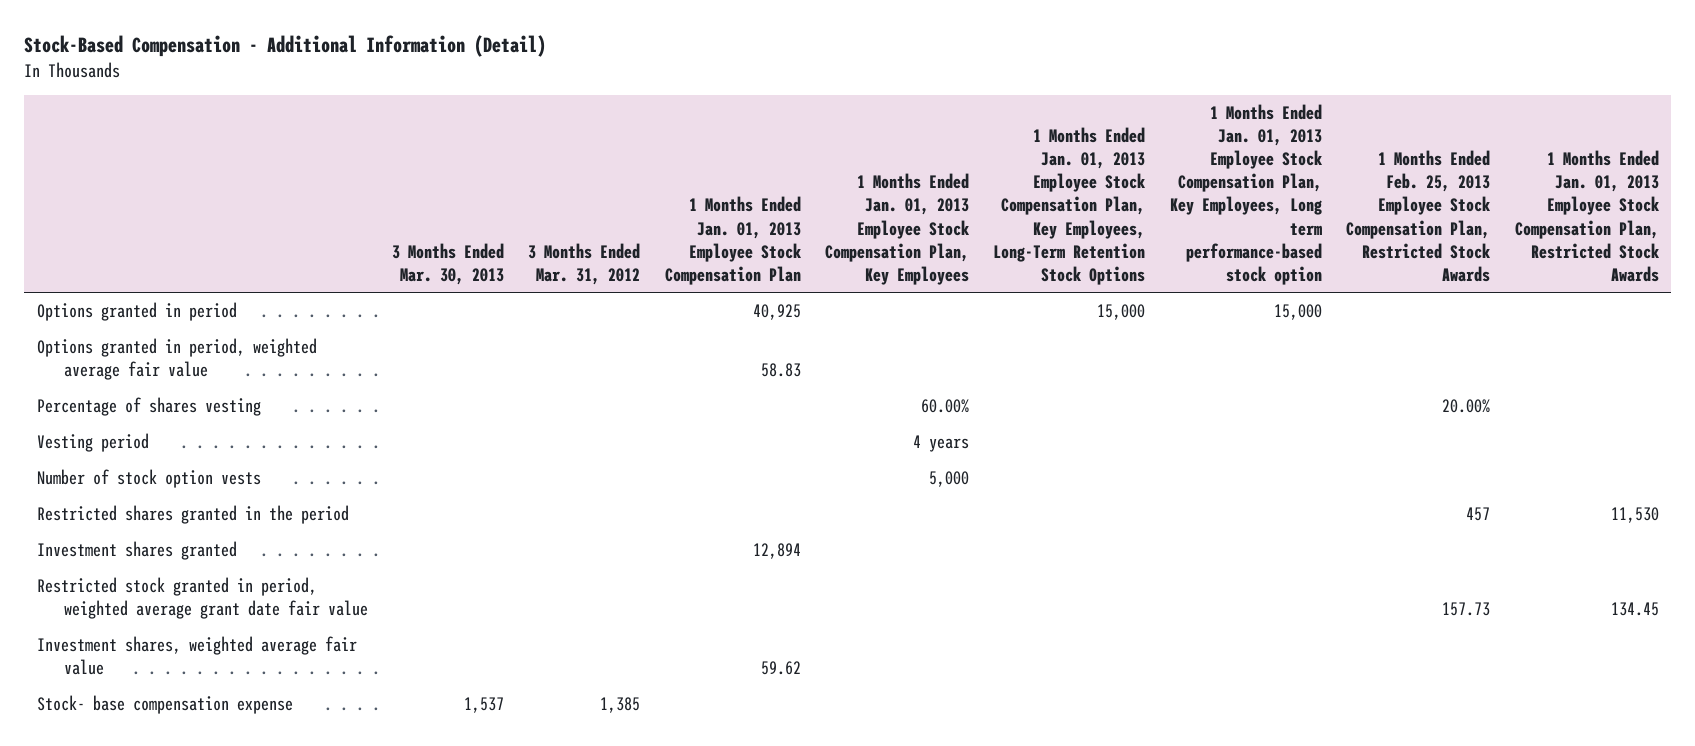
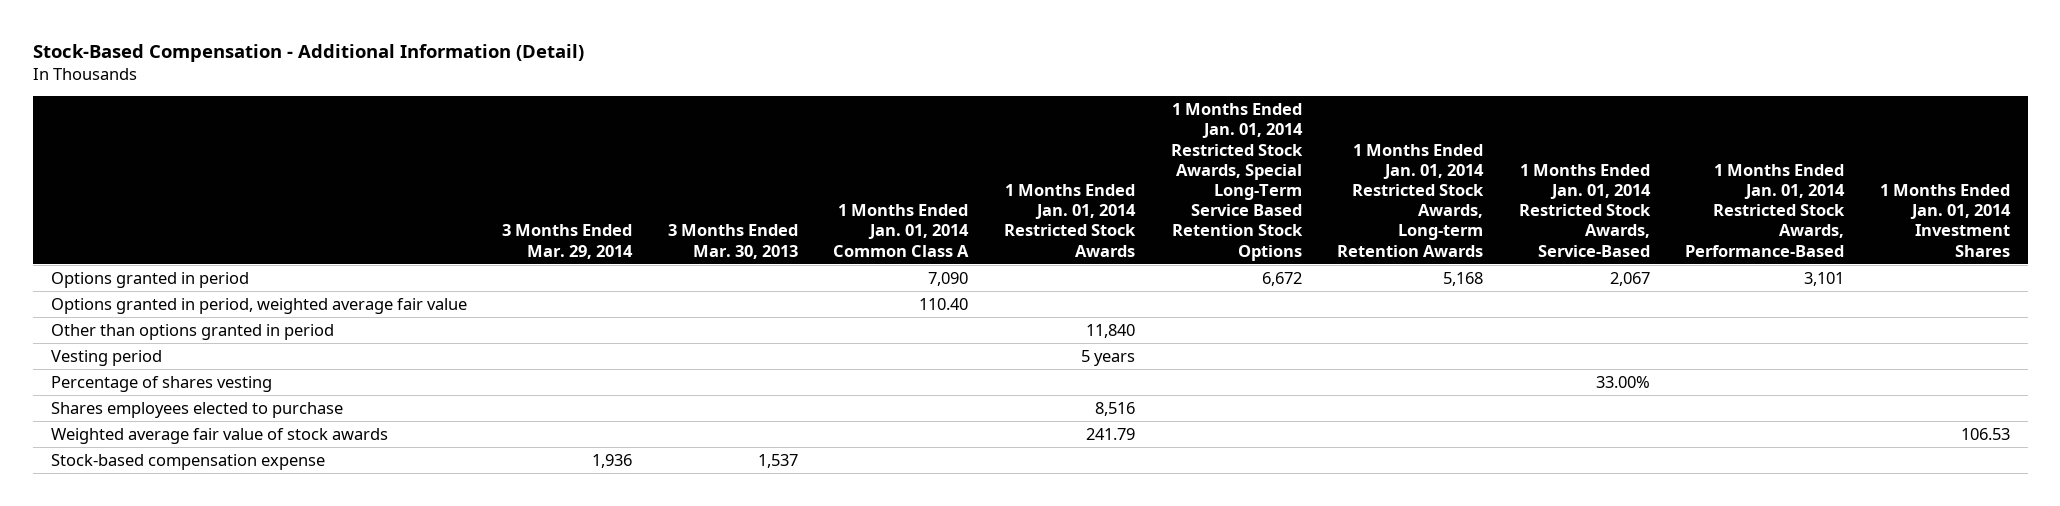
- | 3 Months Ended Mar. 30, 2013 | 3 Months Ended Mar. 31, 2012 | 1 Months Ended Jan. 01, 2013 Employee Stock Compensation Plan | 1 Months Ended Jan. 01, 2013 Employee Stock Compensation Plan, Key Employees | 1 Months Ended Jan. 01, 2013 Employee Stock Compensation Plan, Key Employees, Long-Term Retention Stock Options | 1 Months Ended Jan. 01, 2013 Employee Stock Compensation Plan, Key Employees, Long term performance-based stock option | 1 Months Ended Feb. 25, 2013 Employee Stock Compensation Plan, Restricted Stock Awards | 1 Months Ended Jan. 01, 2013 Employee Stock Compensation Plan, Restricted Stock Awards
+ | 3 Months Ended Mar. 29, 2014 | 3 Months Ended Mar. 30, 2013 | 1 Months Ended Jan. 01, 2014 Common Class A | 1 Months Ended Jan. 01, 2014 Restricted Stock Awards | 1 Months Ended Jan. 01, 2014 Restricted Stock Awards, Special Long-Term Service Based Retention Stock Options | 1 Months Ended Jan. 01, 2014 Restricted Stock Awards, Long-term Retention Awards | 1 Months Ended Jan. 01, 2014 Restricted Stock Awards, Service-Based | 1 Months Ended Jan. 01, 2014 Restricted Stock Awards, Performance-Based | 1 Months Ended Jan. 01, 2014 Investment Shares
+ Other than options granted in period | | | | 11,840 | | | | |
- Number of stock option vests | | | | 5,000 | | | |
- Restricted shares granted in the period | | | | | | | 457 | 11,530
- Investment shares granted | | | 12,894 | | | | |
- Restricted stock granted in period, weighted average grant date fair value | | | | | | | 157.73 | 134.45
- Investment shares, weighted average fair value | | | 59.62 | | | | |
- Stock- base compensation expense | 1,537 | 1,385 | | | | | |
moved down: Percentage of shares vesting | | | | | | | 33.00% | |
+ Shares employees elected to purchase | | | | 8,516 | | | | |
+ Weighted average fair value of stock awards | | | | 241.79 | | | | | 106.53
+ Stock-based compensation expense | 1,936 | 1,537 | | | | | | |

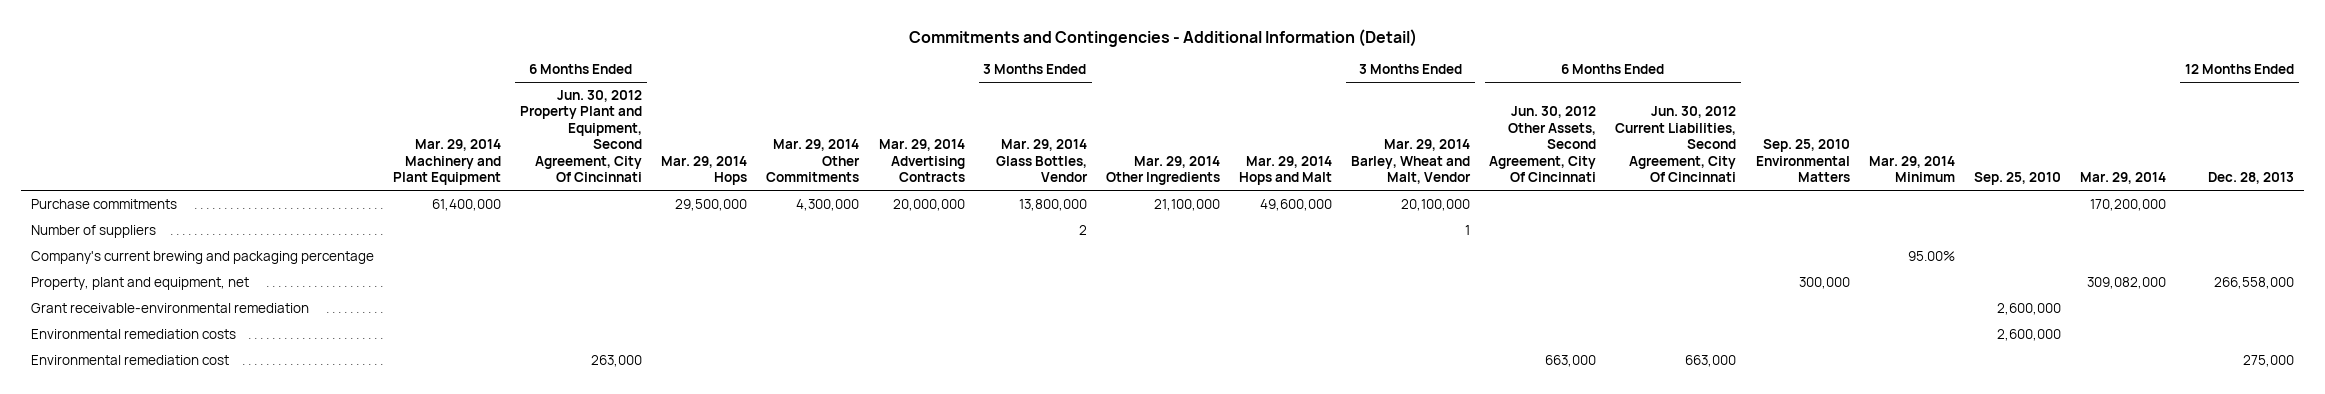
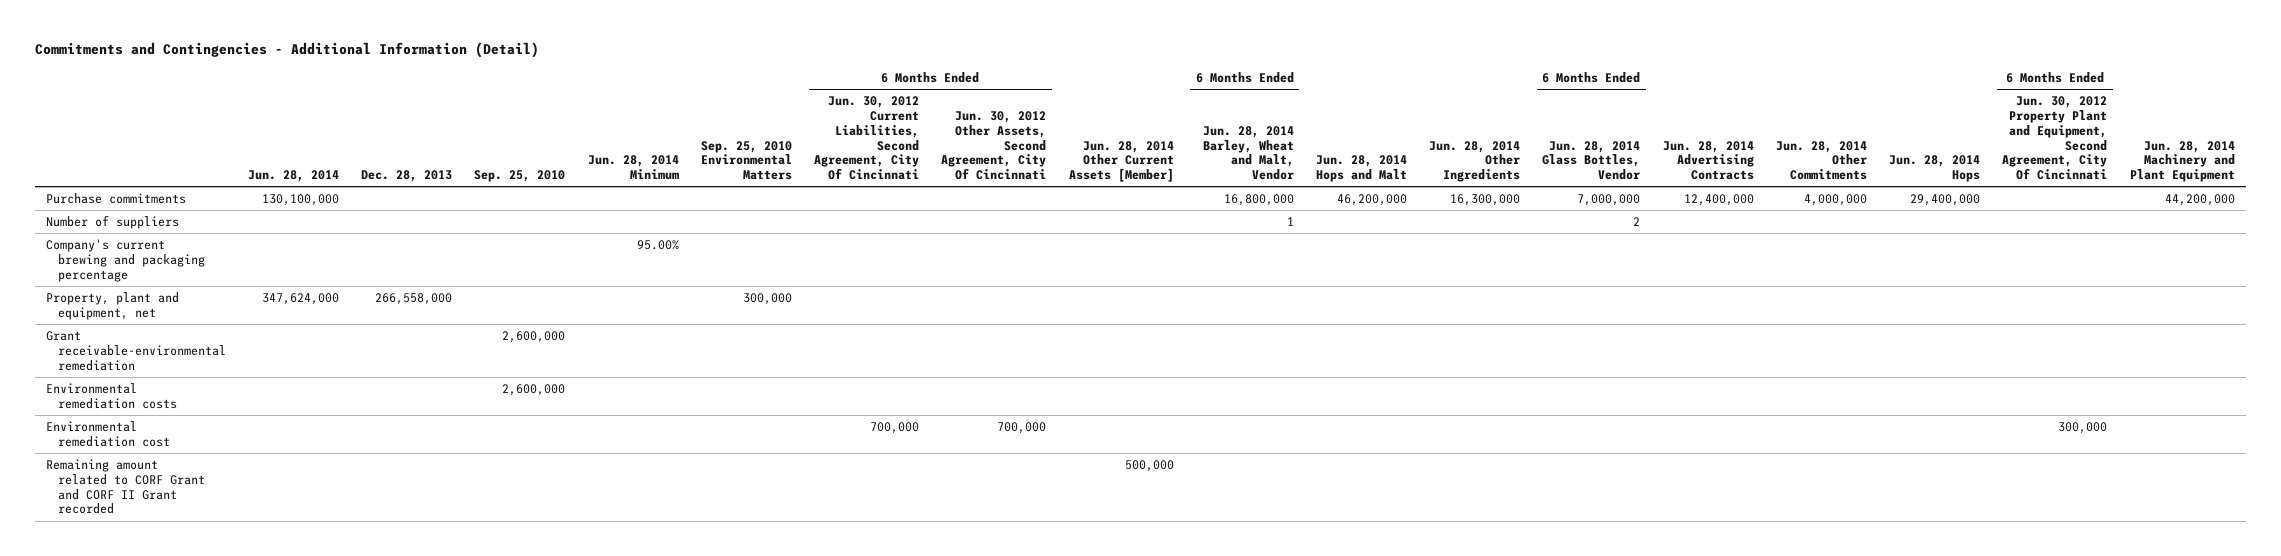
- | Mar. 29, 2014 Machinery and Plant Equipment | 6 Months Ended Jun. 30, 2012 Property Plant and Equipment, Second Agreement, City Of Cincinnati | Mar. 29, 2014 Hops | Mar. 29, 2014 Other Commitments | Mar. 29, 2014 Advertising Contracts | 3 Months Ended Mar. 29, 2014 Glass Bottles, Vendor | Mar. 29, 2014 Other Ingredients | Mar. 29, 2014 Hops and Malt | 3 Months Ended Mar. 29, 2014 Barley, Wheat and Malt, Vendor | 6 Months Ended Jun. 30, 2012 Other Assets, Second Agreement, City Of Cincinnati | 6 Months Ended Jun. 30, 2012 Current Liabilities, Second Agreement, City Of Cincinnati | Sep. 25, 2010 Environmental Matters | Mar. 29, 2014 Minimum | Sep. 25, 2010 | Mar. 29, 2014 | 12 Months Ended Dec. 28, 2013
+ | Jun. 28, 2014 | Dec. 28, 2013 | Sep. 25, 2010 | Jun. 28, 2014 Minimum | Sep. 25, 2010 Environmental Matters | 6 Months Ended Jun. 30, 2012 Current Liabilities, Second Agreement, City Of Cincinnati | 6 Months Ended Jun. 30, 2012 Other Assets, Second Agreement, City Of Cincinnati | Jun. 28, 2014 Other Current Assets [Member] | 6 Months Ended Jun. 28, 2014 Barley, Wheat and Malt, Vendor | Jun. 28, 2014 Hops and Malt | Jun. 28, 2014 Other Ingredients | 6 Months Ended Jun. 28, 2014 Glass Bottles, Vendor | Jun. 28, 2014 Advertising Contracts | Jun. 28, 2014 Other Commitments | Jun. 28, 2014 Hops | 6 Months Ended Jun. 30, 2012 Property Plant and Equipment, Second Agreement, City Of Cincinnati | Jun. 28, 2014 Machinery and Plant Equipment
- Environmental remediation cost | | 263,000 | | | | | | | | 663,000 | 663,000 | | | | | 275,000
+ Environmental remediation cost | | | | | | 700,000 | 700,000 | | | | | | | | | 300,000 |
+ Remaining amount related to CORF Grant and CORF II Grant recorded | | | | | | | | 500,000 | | | | | | | | |

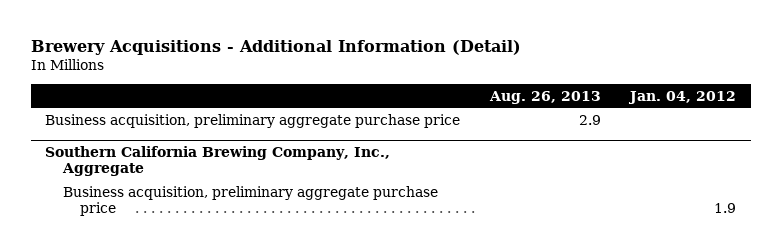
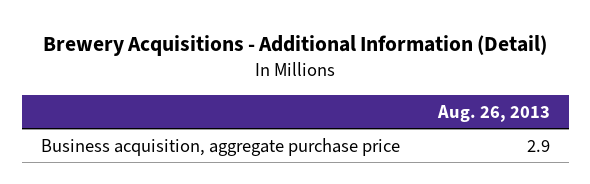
- | Aug. 26, 2013 | Jan. 04, 2012
+ | Aug. 26, 2013
- Business acquisition, preliminary aggregate purchase price | 2.9 |
- Southern California Brewing Company, Inc., Aggregate
- Business acquisition, preliminary aggregate purchase price | | 1.9
+ Business acquisition, aggregate purchase price | 2.9

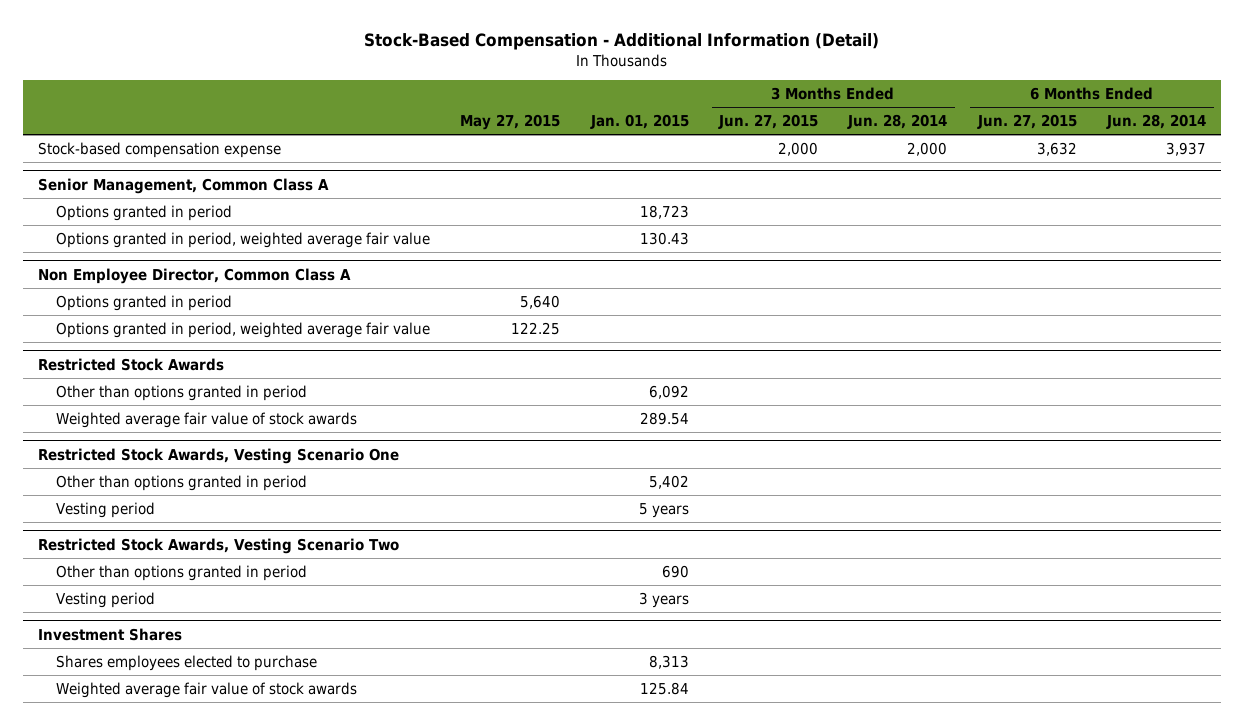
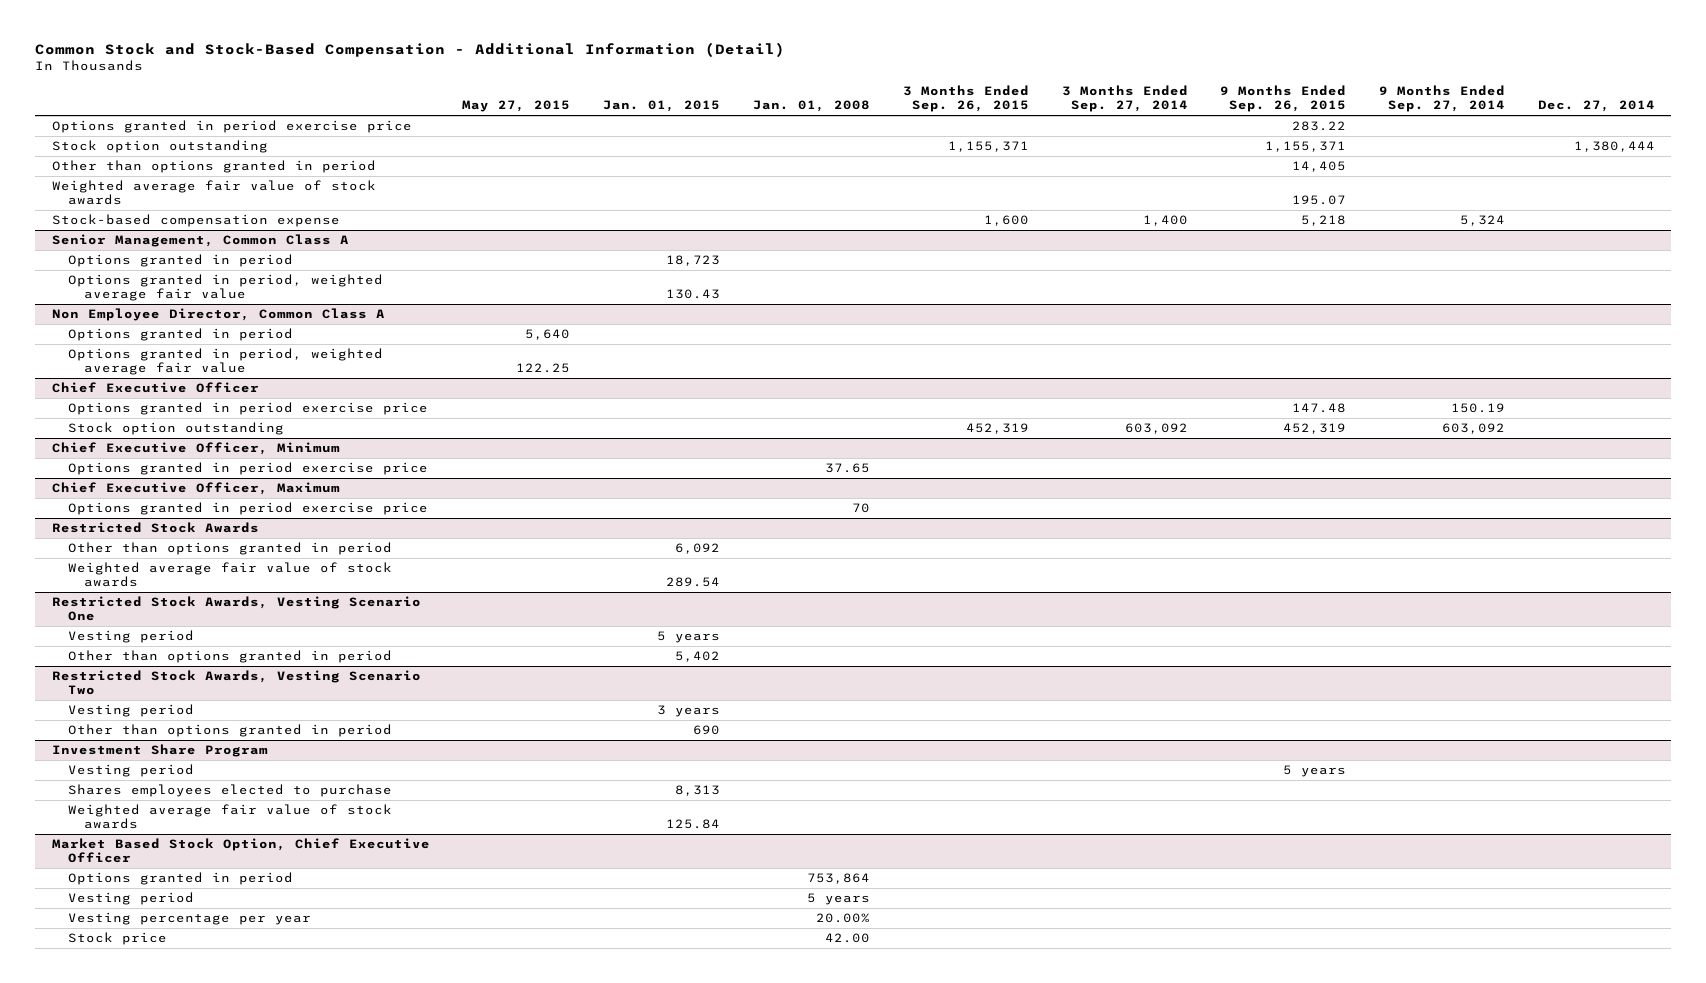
- Stock-Based Compensation - Additional Information (Detail)
+ Common Stock and Stock-Based Compensation - Additional Information (Detail)
- | May 27, 2015 | Jan. 01, 2015 | 3 Months Ended Jun. 27, 2015 | 3 Months Ended Jun. 28, 2014 | 6 Months Ended Jun. 27, 2015 | 6 Months Ended Jun. 28, 2014
+ | May 27, 2015 | Jan. 01, 2015 | Jan. 01, 2008 | 3 Months Ended Sep. 26, 2015 | 3 Months Ended Sep. 27, 2014 | 9 Months Ended Sep. 26, 2015 | 9 Months Ended Sep. 27, 2014 | Dec. 27, 2014
+ Options granted in period exercise price | | | | | | 283.22 | |
+ Stock option outstanding | | | | 1,155,371 | | 1,155,371 | | 1,380,444
+ Other than options granted in period | | | | | | 14,405 | |
+ Weighted average fair value of stock awards | | | | | | 195.07 | |
+ Chief Executive Officer
+ Options granted in period exercise price | | | | | | 147.48 | 150.19 |
+ Stock option outstanding | | | | 452,319 | 603,092 | 452,319 | 603,092 |
+ Chief Executive Officer, Minimum
+ Options granted in period exercise price | | | 37.65 | | | | |
+ Chief Executive Officer, Maximum
+ Options granted in period exercise price | | | 70 | | | | |
@ Restricted Stock Awards, Vesting Scenario One
moved down: Other than options granted in period | | 5,402 | | | | | |
- Investment Shares
@ Restricted Stock Awards, Vesting Scenario Two
moved down: Other than options granted in period | | 690 | | | | | |
+ Investment Share Program
+ Vesting period | | | | | | 5 years | |
+ Market Based Stock Option, Chief Executive Officer
+ Options granted in period | | | 753,864 | | | | |
+ Vesting period | | | 5 years | | | | |
+ Vesting percentage per year | | | 20.00% | | | | |
+ Stock price | | | 42.00 | | | | |

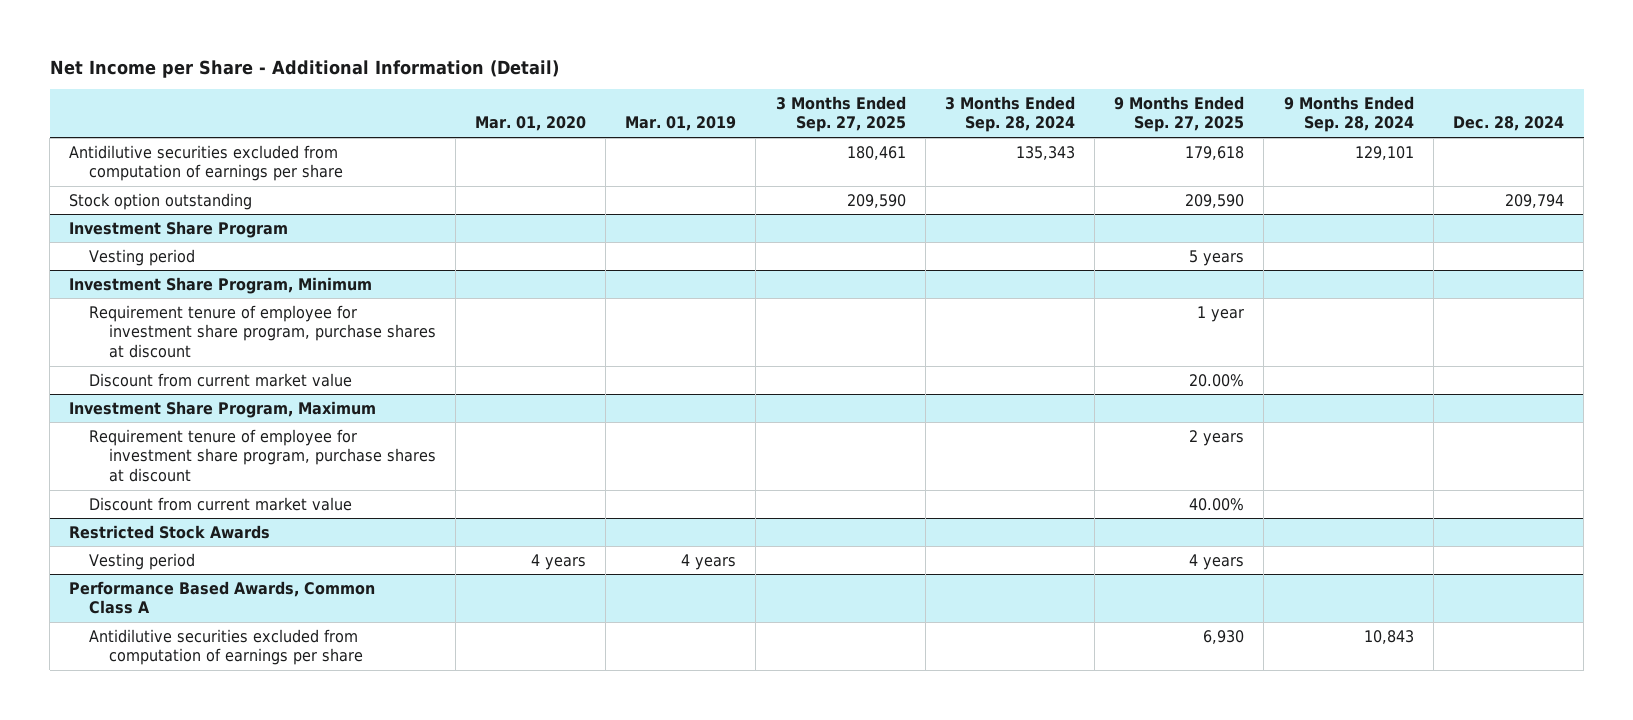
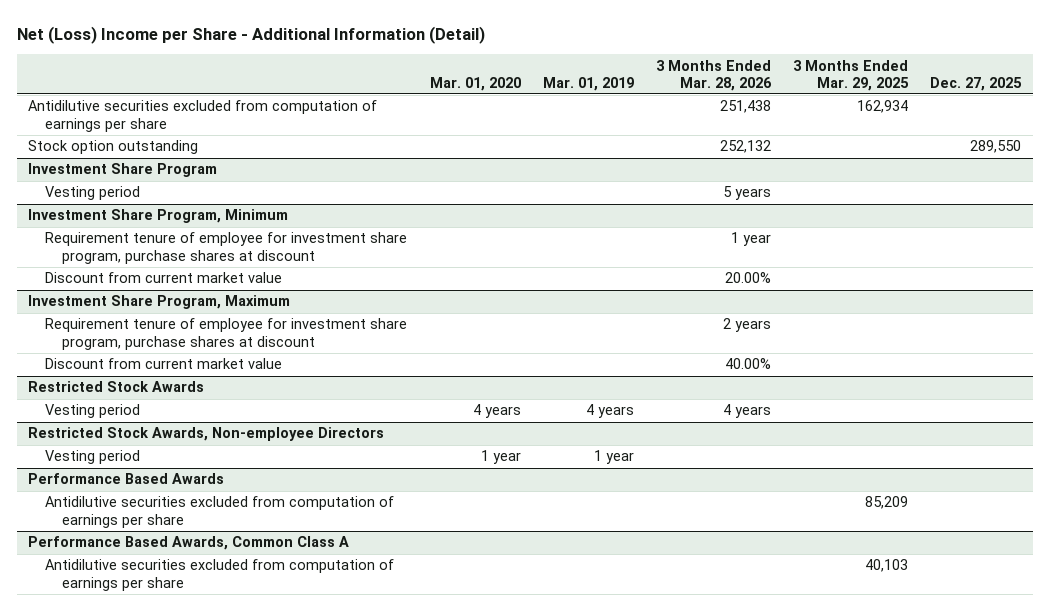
- Net Income per Share - Additional Information (Detail)
+ Net (Loss) Income per Share - Additional Information (Detail)
- | Mar. 01, 2020 | Mar. 01, 2019 | 3 Months Ended Sep. 27, 2025 | 3 Months Ended Sep. 28, 2024 | 9 Months Ended Sep. 27, 2025 | 9 Months Ended Sep. 28, 2024 | Dec. 28, 2024
+ | Mar. 01, 2020 | Mar. 01, 2019 | 3 Months Ended Mar. 28, 2026 | 3 Months Ended Mar. 29, 2025 | Dec. 27, 2025
+ Restricted Stock Awards, Non-employee Directors
+ Vesting period | 1 year | 1 year | | |
+ Performance Based Awards
+ Antidilutive securities excluded from computation of earnings per share | | | | 85,209 |

